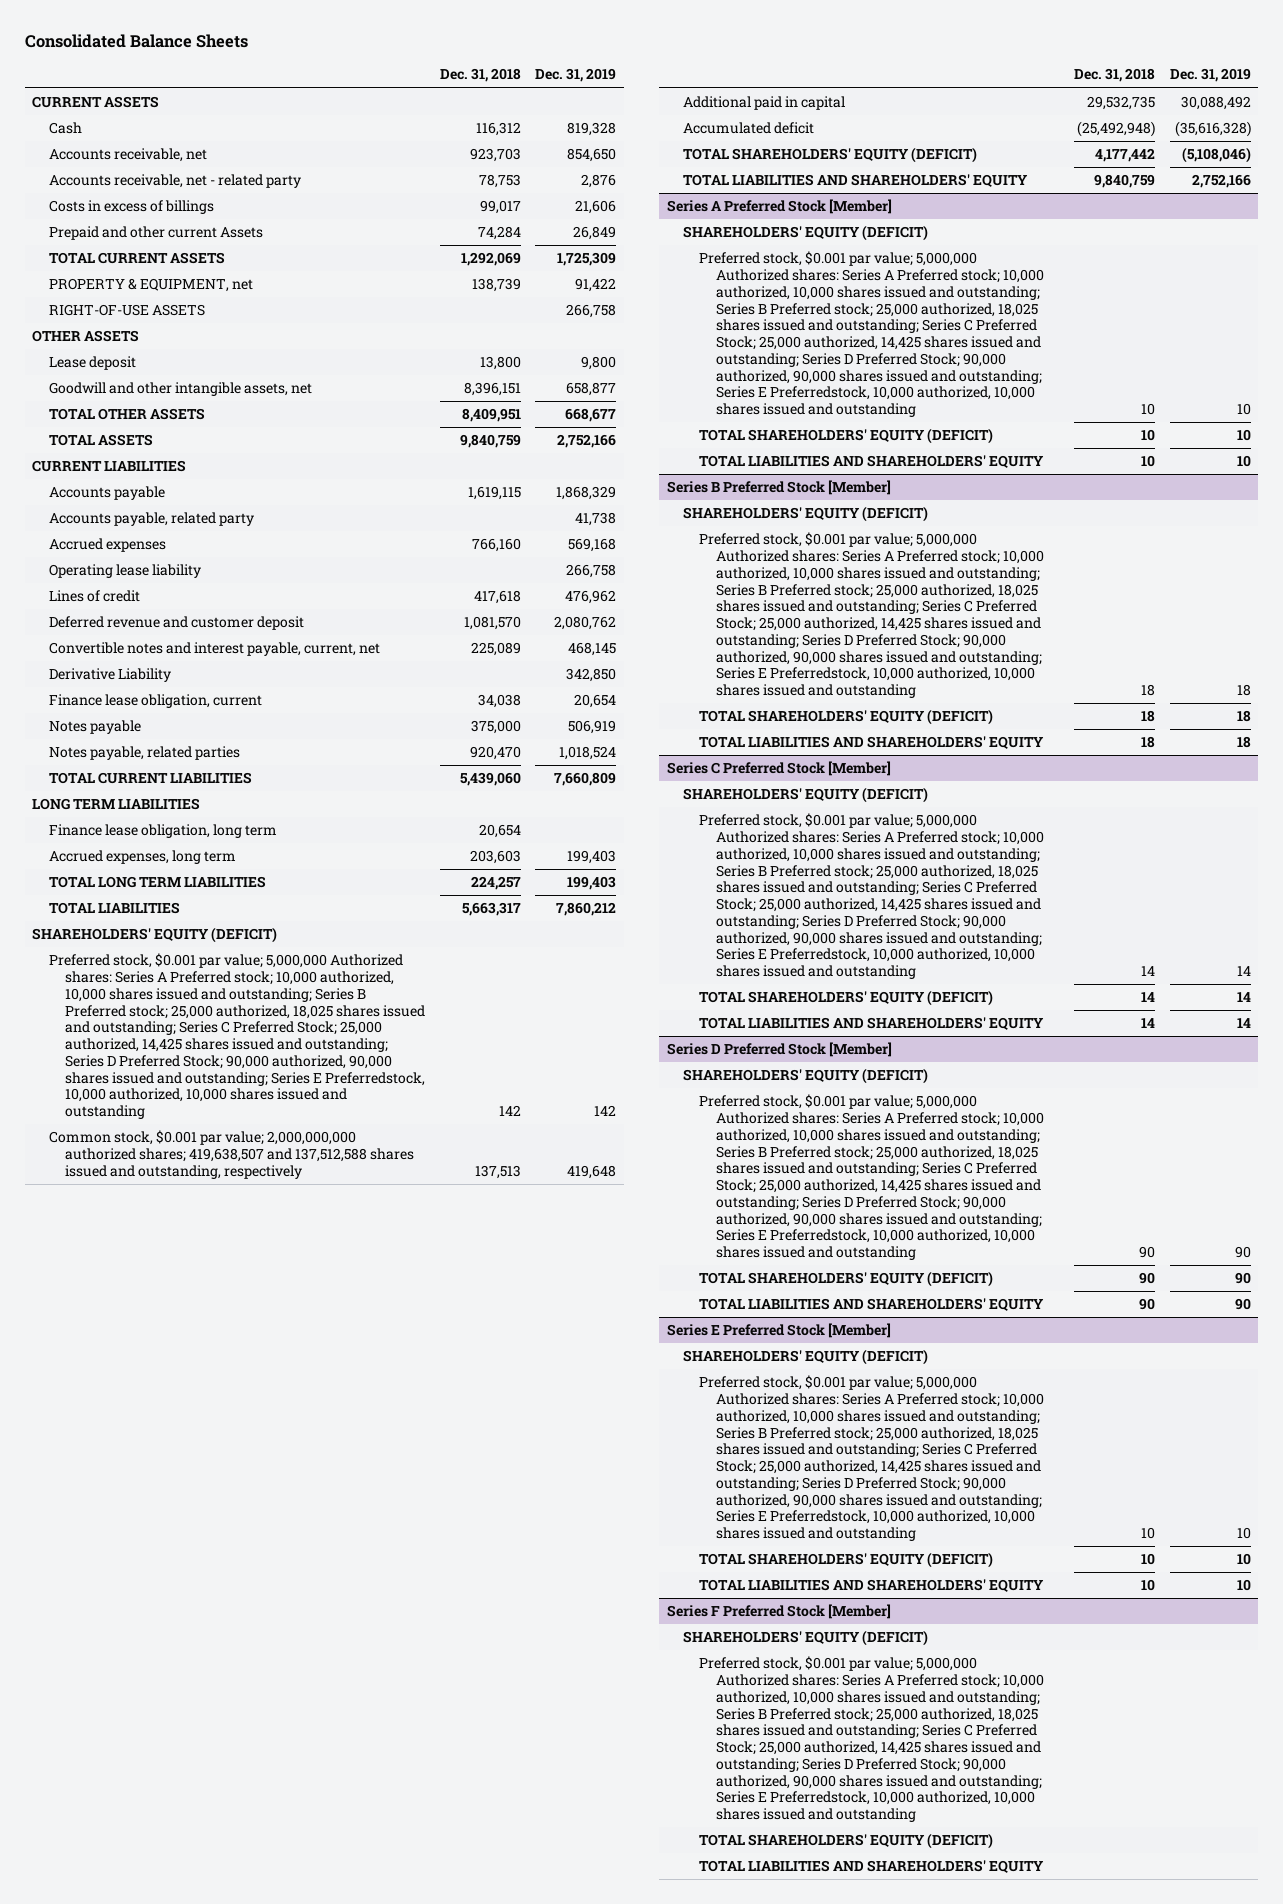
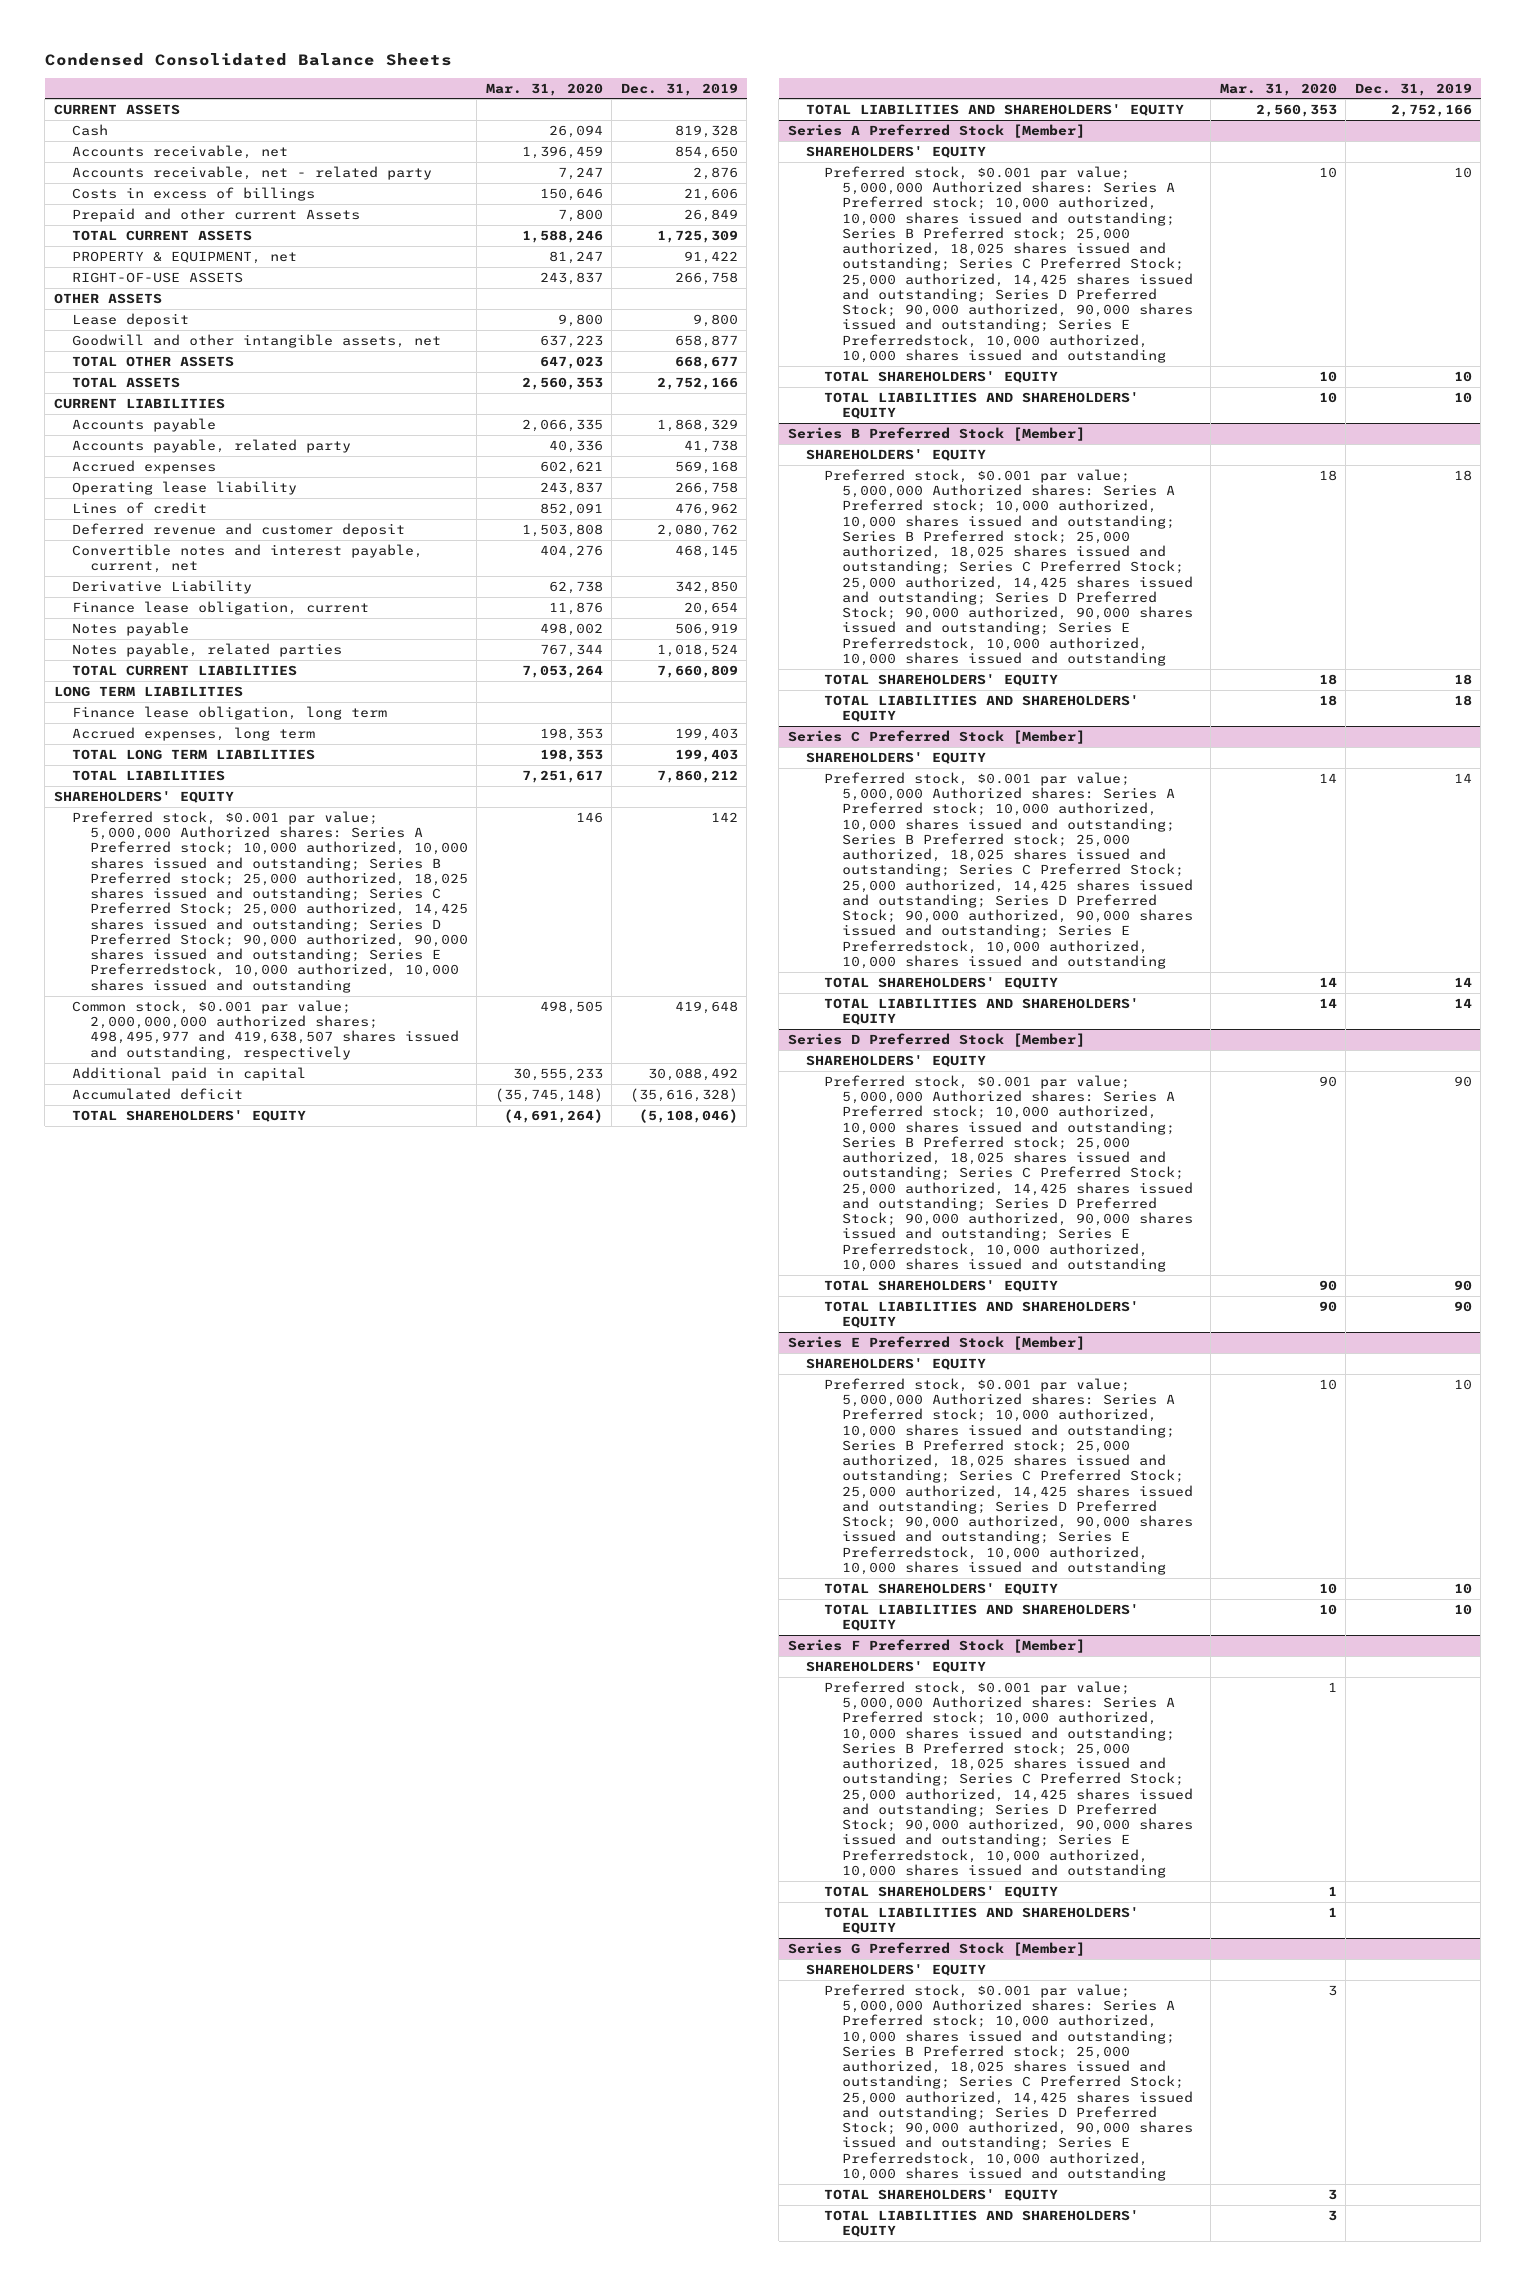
- Consolidated Balance Sheets
+ Condensed Consolidated Balance Sheets
- | Dec. 31, 2018 | Dec. 31, 2019
+ | Mar. 31, 2020 | Dec. 31, 2019
- SHAREHOLDERS' EQUITY (DEFICIT)
+ SHAREHOLDERS' EQUITY
- Common stock, $0.001 par value; 2,000,000,000 authorized shares; 419,638,507 and 137,512,588 shares issued and outstanding, respectively | 137,513 | 419,648
+ Common stock, $0.001 par value; 2,000,000,000 authorized shares; 498,495,977 and 419,638,507 shares issued and outstanding, respectively | 498,505 | 419,648
- TOTAL SHAREHOLDERS' EQUITY (DEFICIT) | 4,177,442 | (5,108,046)
+ TOTAL SHAREHOLDERS' EQUITY | (4,691,264) | (5,108,046)
@ Series A Preferred Stock [Member]
- SHAREHOLDERS' EQUITY (DEFICIT)
+ SHAREHOLDERS' EQUITY
- TOTAL SHAREHOLDERS' EQUITY (DEFICIT) | 10 | 10
+ TOTAL SHAREHOLDERS' EQUITY | 10 | 10
@ Series B Preferred Stock [Member]
- SHAREHOLDERS' EQUITY (DEFICIT)
+ SHAREHOLDERS' EQUITY
- TOTAL SHAREHOLDERS' EQUITY (DEFICIT) | 18 | 18
+ TOTAL SHAREHOLDERS' EQUITY | 18 | 18
@ Series C Preferred Stock [Member]
- SHAREHOLDERS' EQUITY (DEFICIT)
+ SHAREHOLDERS' EQUITY
- TOTAL SHAREHOLDERS' EQUITY (DEFICIT) | 14 | 14
+ TOTAL SHAREHOLDERS' EQUITY | 14 | 14
@ Series D Preferred Stock [Member]
- SHAREHOLDERS' EQUITY (DEFICIT)
+ SHAREHOLDERS' EQUITY
- TOTAL SHAREHOLDERS' EQUITY (DEFICIT) | 90 | 90
+ TOTAL SHAREHOLDERS' EQUITY | 90 | 90
@ Series E Preferred Stock [Member]
- SHAREHOLDERS' EQUITY (DEFICIT)
+ SHAREHOLDERS' EQUITY
- TOTAL SHAREHOLDERS' EQUITY (DEFICIT) | 10 | 10
+ TOTAL SHAREHOLDERS' EQUITY | 10 | 10
@ Series F Preferred Stock [Member]
- SHAREHOLDERS' EQUITY (DEFICIT)
+ SHAREHOLDERS' EQUITY
- TOTAL SHAREHOLDERS' EQUITY (DEFICIT)
+ TOTAL SHAREHOLDERS' EQUITY | 1 |
+ Series G Preferred Stock [Member]
+ SHAREHOLDERS' EQUITY
+ Preferred stock, $0.001 par value; 5,000,000 Authorized shares: Series A Preferred stock; 10,000 authorized, 10,000 shares issued and outstanding; Series B Preferred stock; 25,000 authorized, 18,025 shares issued and outstanding; Series C Preferred Stock; 25,000 authorized, 14,425 shares issued and outstanding; Series D Preferred Stock; 90,000 authorized, 90,000 shares issued and outstanding; Series E Preferredstock, 10,000 authorized, 10,000 shares issued and outstanding | 3 |
+ TOTAL SHAREHOLDERS' EQUITY | 3 |
+ TOTAL LIABILITIES AND SHAREHOLDERS' EQUITY | 3 |

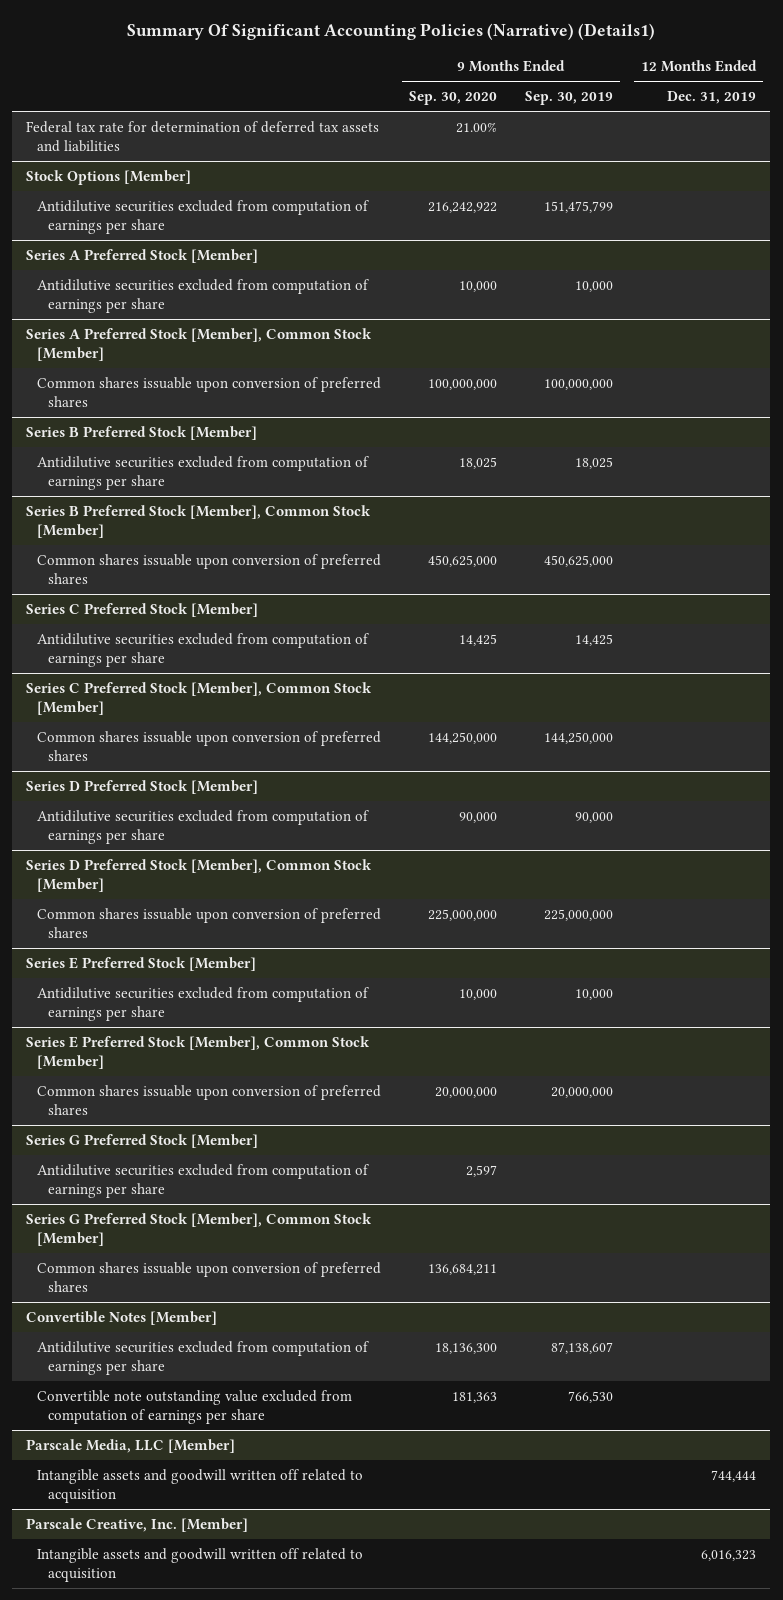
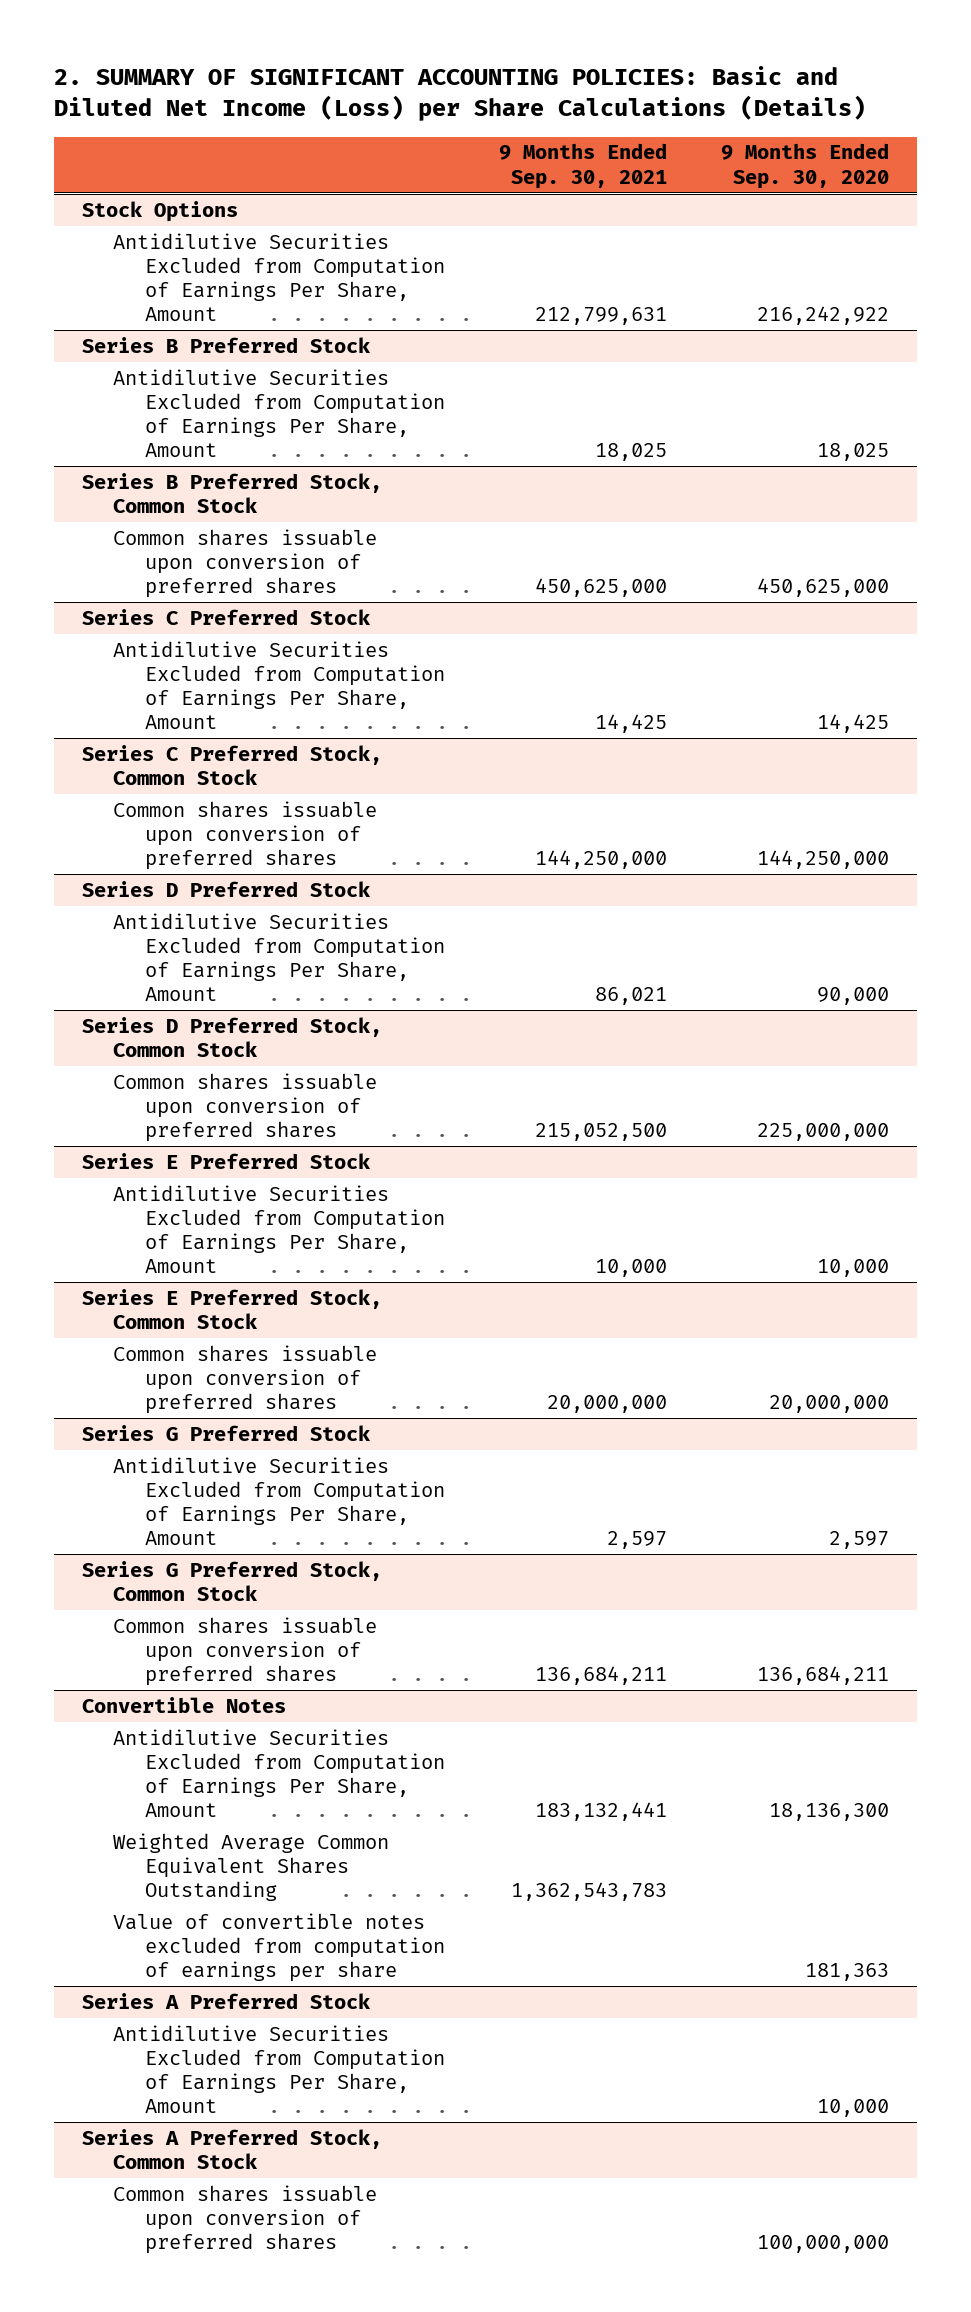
- Summary Of Significant Accounting Policies (Narrative) (Details1)
+ 2. SUMMARY OF SIGNIFICANT ACCOUNTING POLICIES: Basic and Diluted Net Income (Loss) per Share Calculations (Details)
- | 9 Months Ended Sep. 30, 2020 | 9 Months Ended Sep. 30, 2019 | 12 Months Ended Dec. 31, 2019
+ | 9 Months Ended Sep. 30, 2021 | 9 Months Ended Sep. 30, 2020
- Federal tax rate for determination of deferred tax assets and liabilities | 21.00% | |
- Stock Options [Member]
- Antidilutive securities excluded from computation of earnings per share | 216,242,922 | 151,475,799 |
- Series A Preferred Stock [Member]
- Antidilutive securities excluded from computation of earnings per share | 10,000 | 10,000 |
- Series A Preferred Stock [Member], Common Stock [Member]
- Common shares issuable upon conversion of preferred shares | 100,000,000 | 100,000,000 |
- Series B Preferred Stock [Member]
- Antidilutive securities excluded from computation of earnings per share | 18,025 | 18,025 |
- Series B Preferred Stock [Member], Common Stock [Member]
+ Stock Options
+ Antidilutive Securities Excluded from Computation of Earnings Per Share, Amount | 212,799,631 | 216,242,922
+ Series B Preferred Stock
+ Antidilutive Securities Excluded from Computation of Earnings Per Share, Amount | 18,025 | 18,025
+ Series B Preferred Stock, Common Stock
- Series C Preferred Stock [Member]
- Antidilutive securities excluded from computation of earnings per share | 14,425 | 14,425 |
- Series C Preferred Stock [Member], Common Stock [Member]
+ Series C Preferred Stock
+ Antidilutive Securities Excluded from Computation of Earnings Per Share, Amount | 14,425 | 14,425
+ Series C Preferred Stock, Common Stock
- Series D Preferred Stock [Member]
- Antidilutive securities excluded from computation of earnings per share | 90,000 | 90,000 |
- Series D Preferred Stock [Member], Common Stock [Member]
+ Series D Preferred Stock
+ Antidilutive Securities Excluded from Computation of Earnings Per Share, Amount | 86,021 | 90,000
+ Series D Preferred Stock, Common Stock
- Series E Preferred Stock [Member]
- Antidilutive securities excluded from computation of earnings per share | 10,000 | 10,000 |
- Series E Preferred Stock [Member], Common Stock [Member]
+ Series E Preferred Stock
+ Antidilutive Securities Excluded from Computation of Earnings Per Share, Amount | 10,000 | 10,000
+ Series E Preferred Stock, Common Stock
- Series G Preferred Stock [Member]
- Antidilutive securities excluded from computation of earnings per share | 2,597 | |
- Series G Preferred Stock [Member], Common Stock [Member]
+ Series G Preferred Stock
+ Antidilutive Securities Excluded from Computation of Earnings Per Share, Amount | 2,597 | 2,597
+ Series G Preferred Stock, Common Stock
- Convertible Notes [Member]
- Antidilutive securities excluded from computation of earnings per share | 18,136,300 | 87,138,607 |
- Convertible note outstanding value excluded from computation of earnings per share | 181,363 | 766,530 |
- Parscale Media, LLC [Member]
- Intangible assets and goodwill written off related to acquisition | | | 744,444
- Parscale Creative, Inc. [Member]
- Intangible assets and goodwill written off related to acquisition | | | 6,016,323
+ Convertible Notes
+ Antidilutive Securities Excluded from Computation of Earnings Per Share, Amount | 183,132,441 | 18,136,300
+ Weighted Average Common Equivalent Shares Outstanding | 1,362,543,783 |
+ Value of convertible notes excluded from computation of earnings per share | | 181,363
+ Series A Preferred Stock
+ Antidilutive Securities Excluded from Computation of Earnings Per Share, Amount | | 10,000
+ Series A Preferred Stock, Common Stock
+ Common shares issuable upon conversion of preferred shares | | 100,000,000

